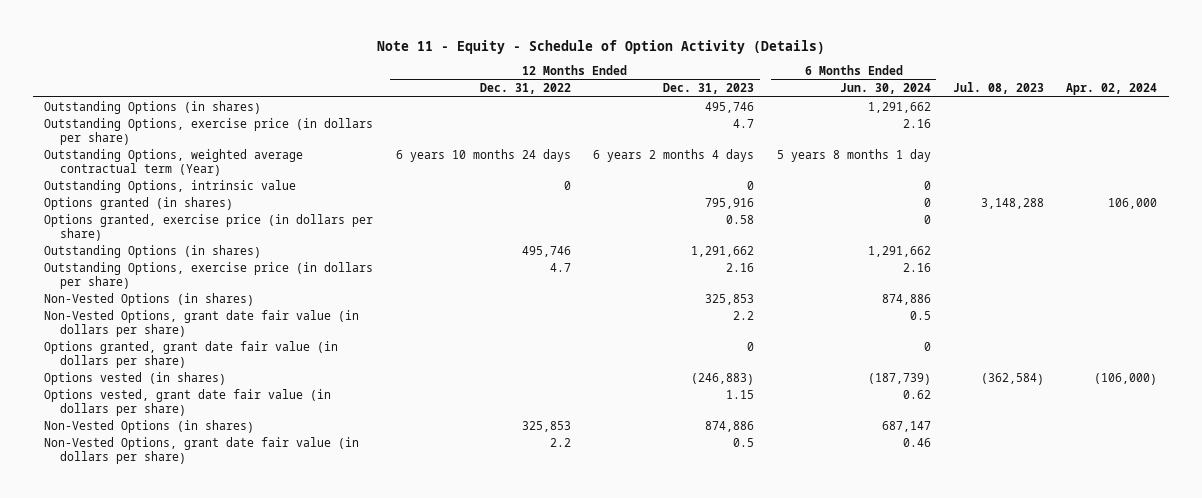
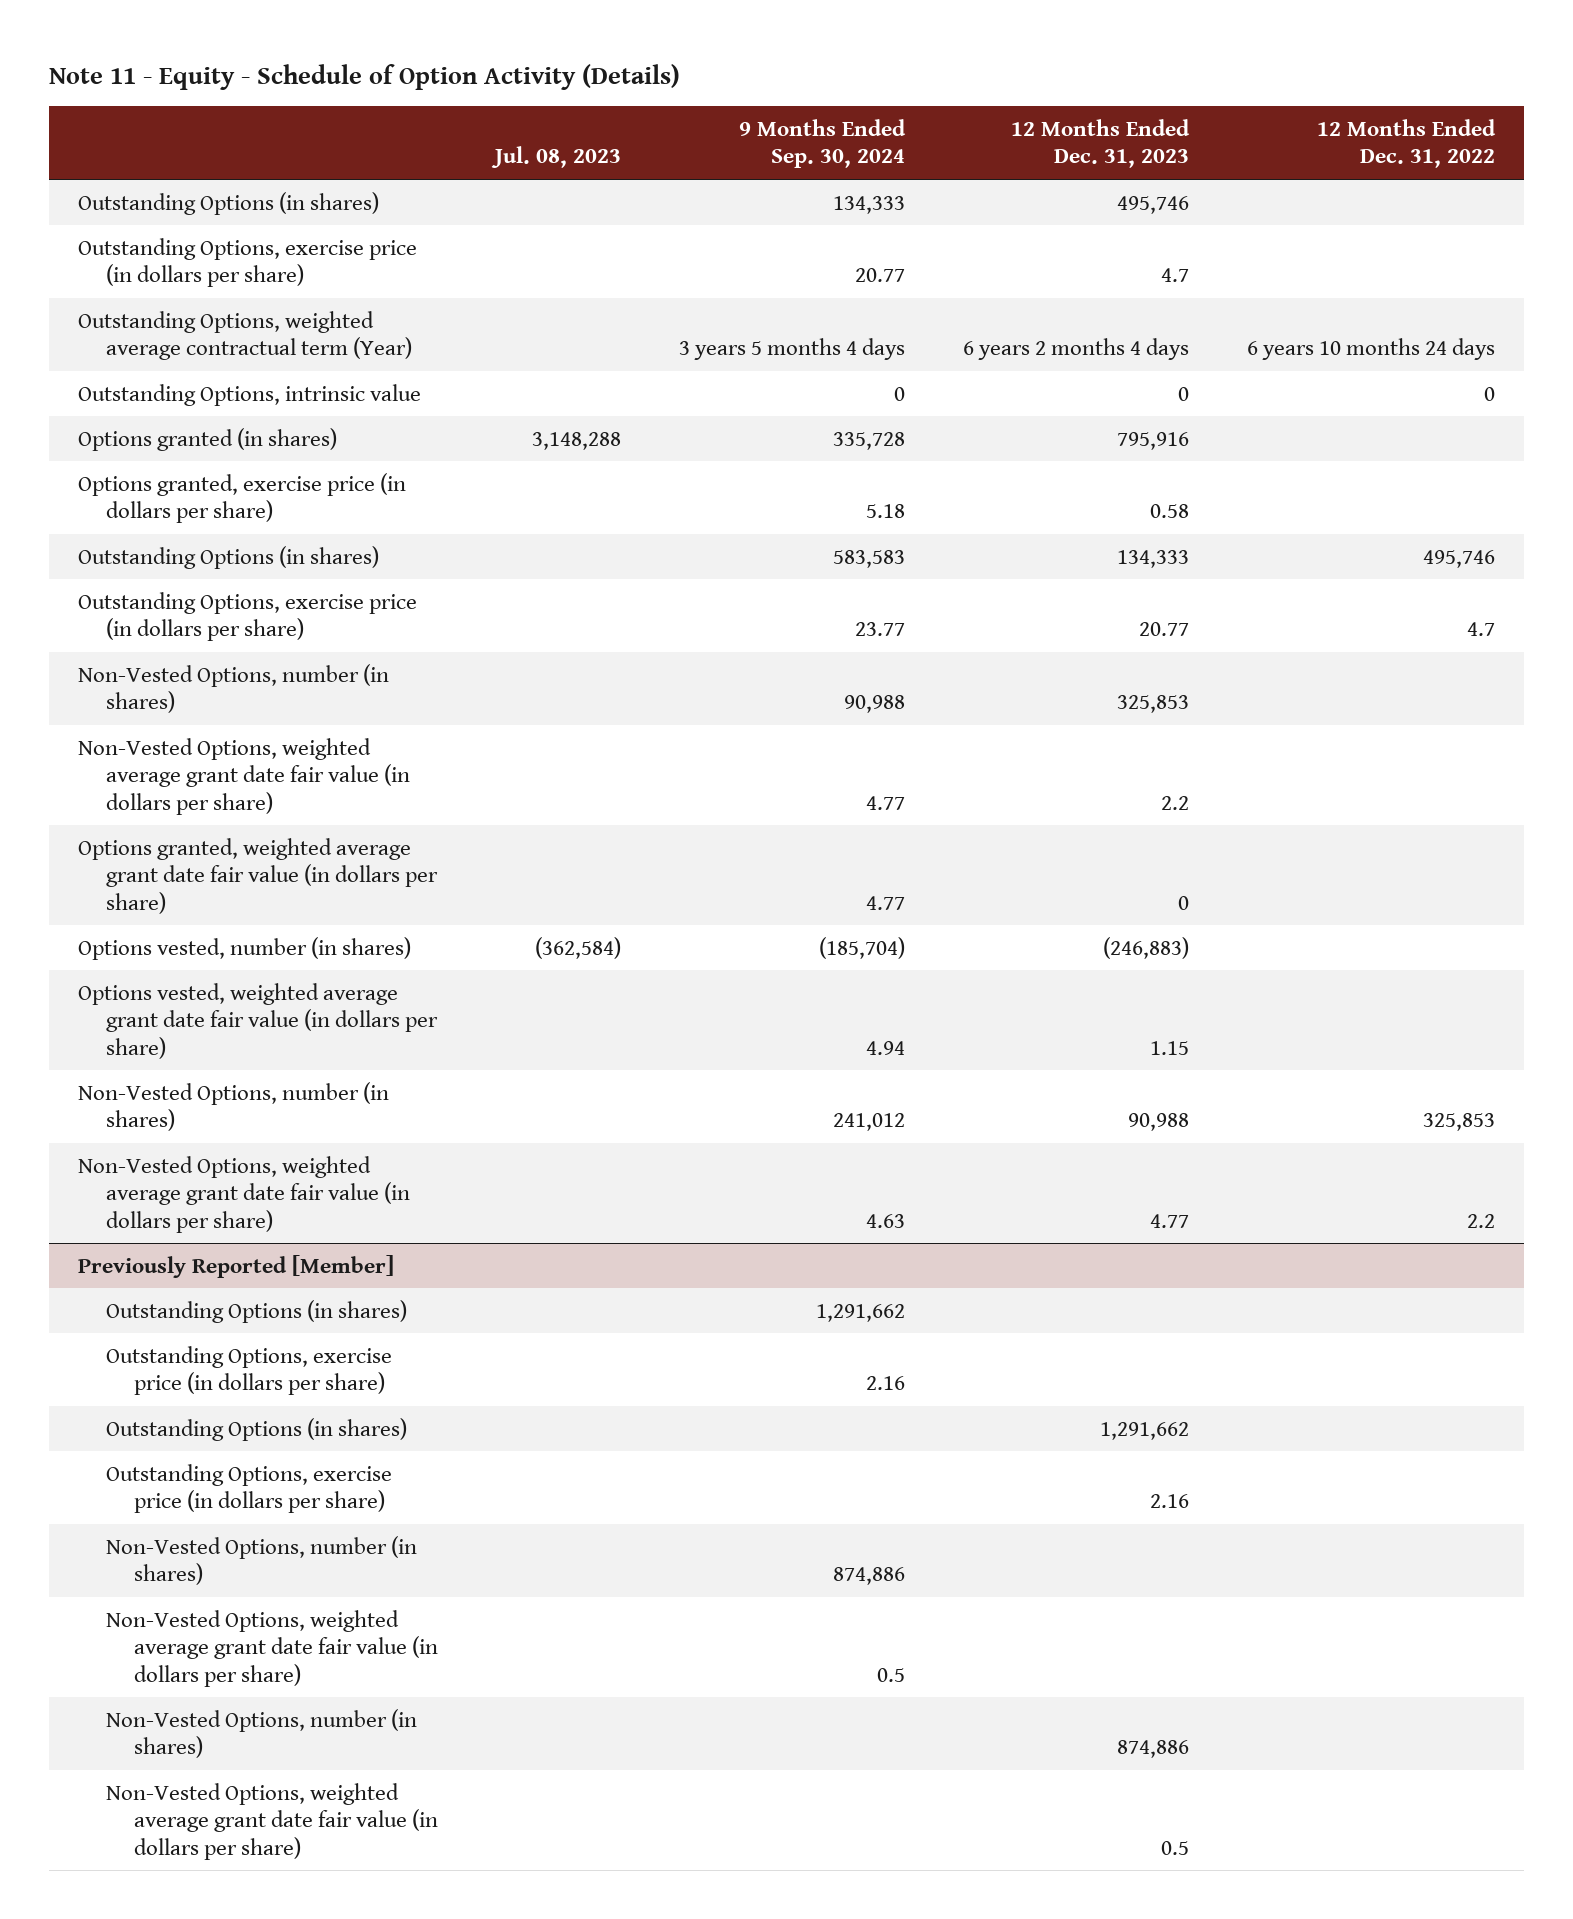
- | 12 Months Ended Dec. 31, 2022 | 12 Months Ended Dec. 31, 2023 | 6 Months Ended Jun. 30, 2024 | Jul. 08, 2023 | Apr. 02, 2024
+ | Jul. 08, 2023 | 9 Months Ended Sep. 30, 2024 | 12 Months Ended Dec. 31, 2023 | 12 Months Ended Dec. 31, 2022
- Outstanding Options (in shares) | 495,746 | 1,291,662 | 1,291,662 | |
- Outstanding Options, exercise price (in dollars per share) | 4.7 | 2.16 | 2.16 | |
- Non-Vested Options (in shares) | | 325,853 | 874,886 | |
- Non-Vested Options, grant date fair value (in dollars per share) | | 2.2 | 0.5 | |
- Options granted, grant date fair value (in dollars per share) | | 0 | 0 | |
- Options vested (in shares) | | (246,883) | (187,739) | (362,584) | (106,000)
- Options vested, grant date fair value (in dollars per share) | | 1.15 | 0.62 | |
- Non-Vested Options (in shares) | 325,853 | 874,886 | 687,147 | |
- Non-Vested Options, grant date fair value (in dollars per share) | 2.2 | 0.5 | 0.46 | |
+ Outstanding Options (in shares) | | 583,583 | 134,333 | 495,746
+ Outstanding Options, exercise price (in dollars per share) | | 23.77 | 20.77 | 4.7
+ Non-Vested Options, number (in shares) | | 90,988 | 325,853 |
+ Non-Vested Options, weighted average grant date fair value (in dollars per share) | | 4.77 | 2.2 |
+ Options granted, weighted average grant date fair value (in dollars per share) | | 4.77 | 0 |
+ Options vested, number (in shares) | (362,584) | (185,704) | (246,883) |
+ Options vested, weighted average grant date fair value (in dollars per share) | | 4.94 | 1.15 |
+ Non-Vested Options, number (in shares) | | 241,012 | 90,988 | 325,853
+ Non-Vested Options, weighted average grant date fair value (in dollars per share) | | 4.63 | 4.77 | 2.2
+ Previously Reported [Member]
+ Outstanding Options (in shares) | | 1,291,662 | |
+ Outstanding Options, exercise price (in dollars per share) | | 2.16 | |
+ Outstanding Options (in shares) | | | 1,291,662 |
+ Outstanding Options, exercise price (in dollars per share) | | | 2.16 |
+ Non-Vested Options, number (in shares) | | 874,886 | |
+ Non-Vested Options, weighted average grant date fair value (in dollars per share) | | 0.5 | |
+ Non-Vested Options, number (in shares) | | | 874,886 |
+ Non-Vested Options, weighted average grant date fair value (in dollars per share) | | | 0.5 |

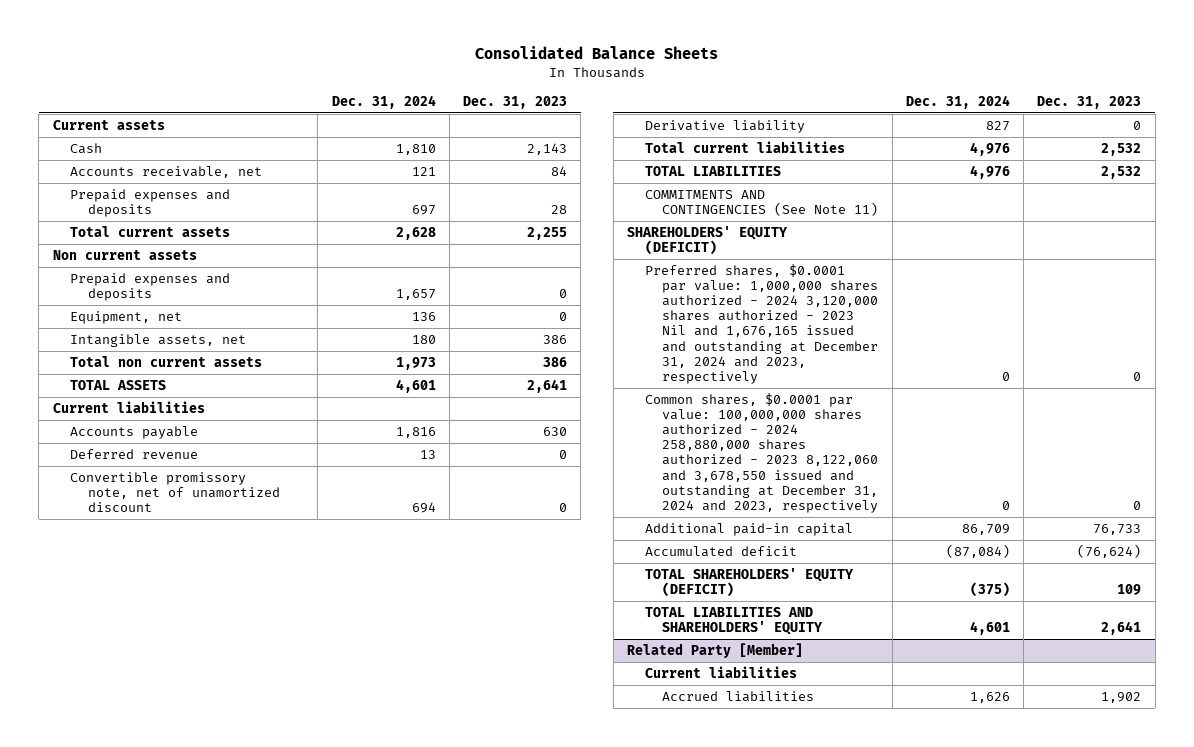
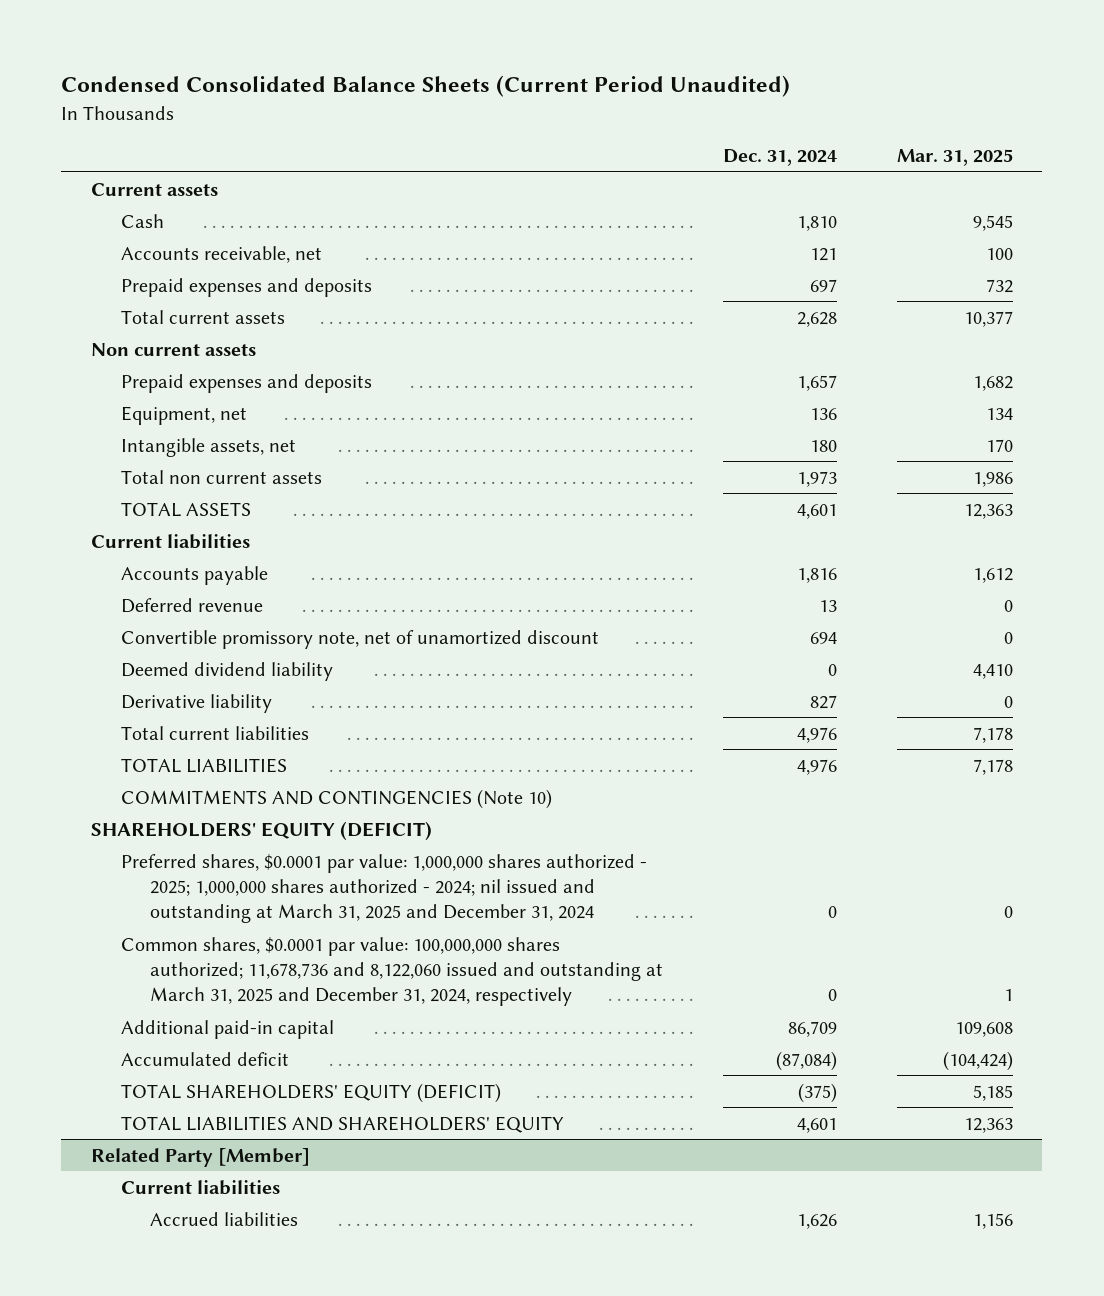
- Consolidated Balance Sheets
+ Condensed Consolidated Balance Sheets (Current Period Unaudited)
- | Dec. 31, 2024 | Dec. 31, 2023
+ | Dec. 31, 2024 | Mar. 31, 2025
+ Deemed dividend liability | 0 | 4,410
- COMMITMENTS AND CONTINGENCIES (See Note 11)
+ COMMITMENTS AND CONTINGENCIES (Note 10)
- Preferred shares, $0.0001 par value: 1,000,000 shares authorized - 2024 3,120,000 shares authorized - 2023 Nil and 1,676,165 issued and outstanding at December 31, 2024 and 2023, respectively | 0 | 0
- Common shares, $0.0001 par value: 100,000,000 shares authorized - 2024 258,880,000 shares authorized - 2023 8,122,060 and 3,678,550 issued and outstanding at December 31, 2024 and 2023, respectively | 0 | 0
+ Preferred shares, $0.0001 par value: 1,000,000 shares authorized - 2025; 1,000,000 shares authorized - 2024; nil issued and outstanding at March 31, 2025 and December 31, 2024 | 0 | 0
+ Common shares, $0.0001 par value: 100,000,000 shares authorized; 11,678,736 and 8,122,060 issued and outstanding at March 31, 2025 and December 31, 2024, respectively | 0 | 1

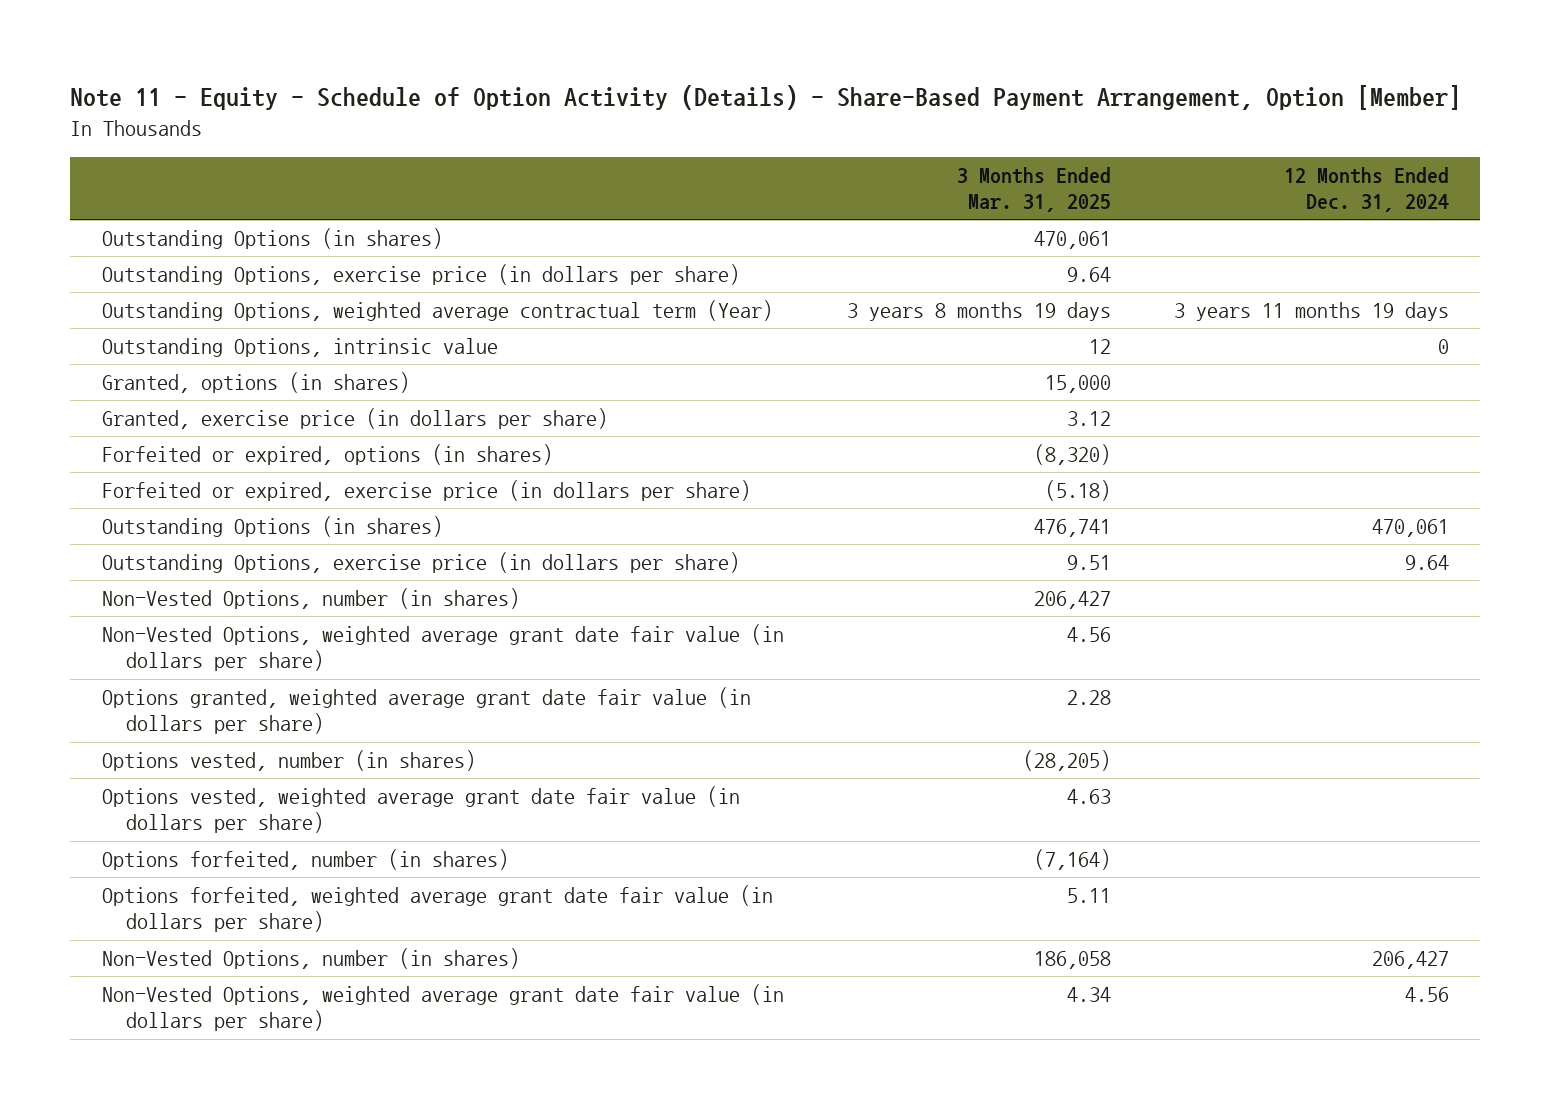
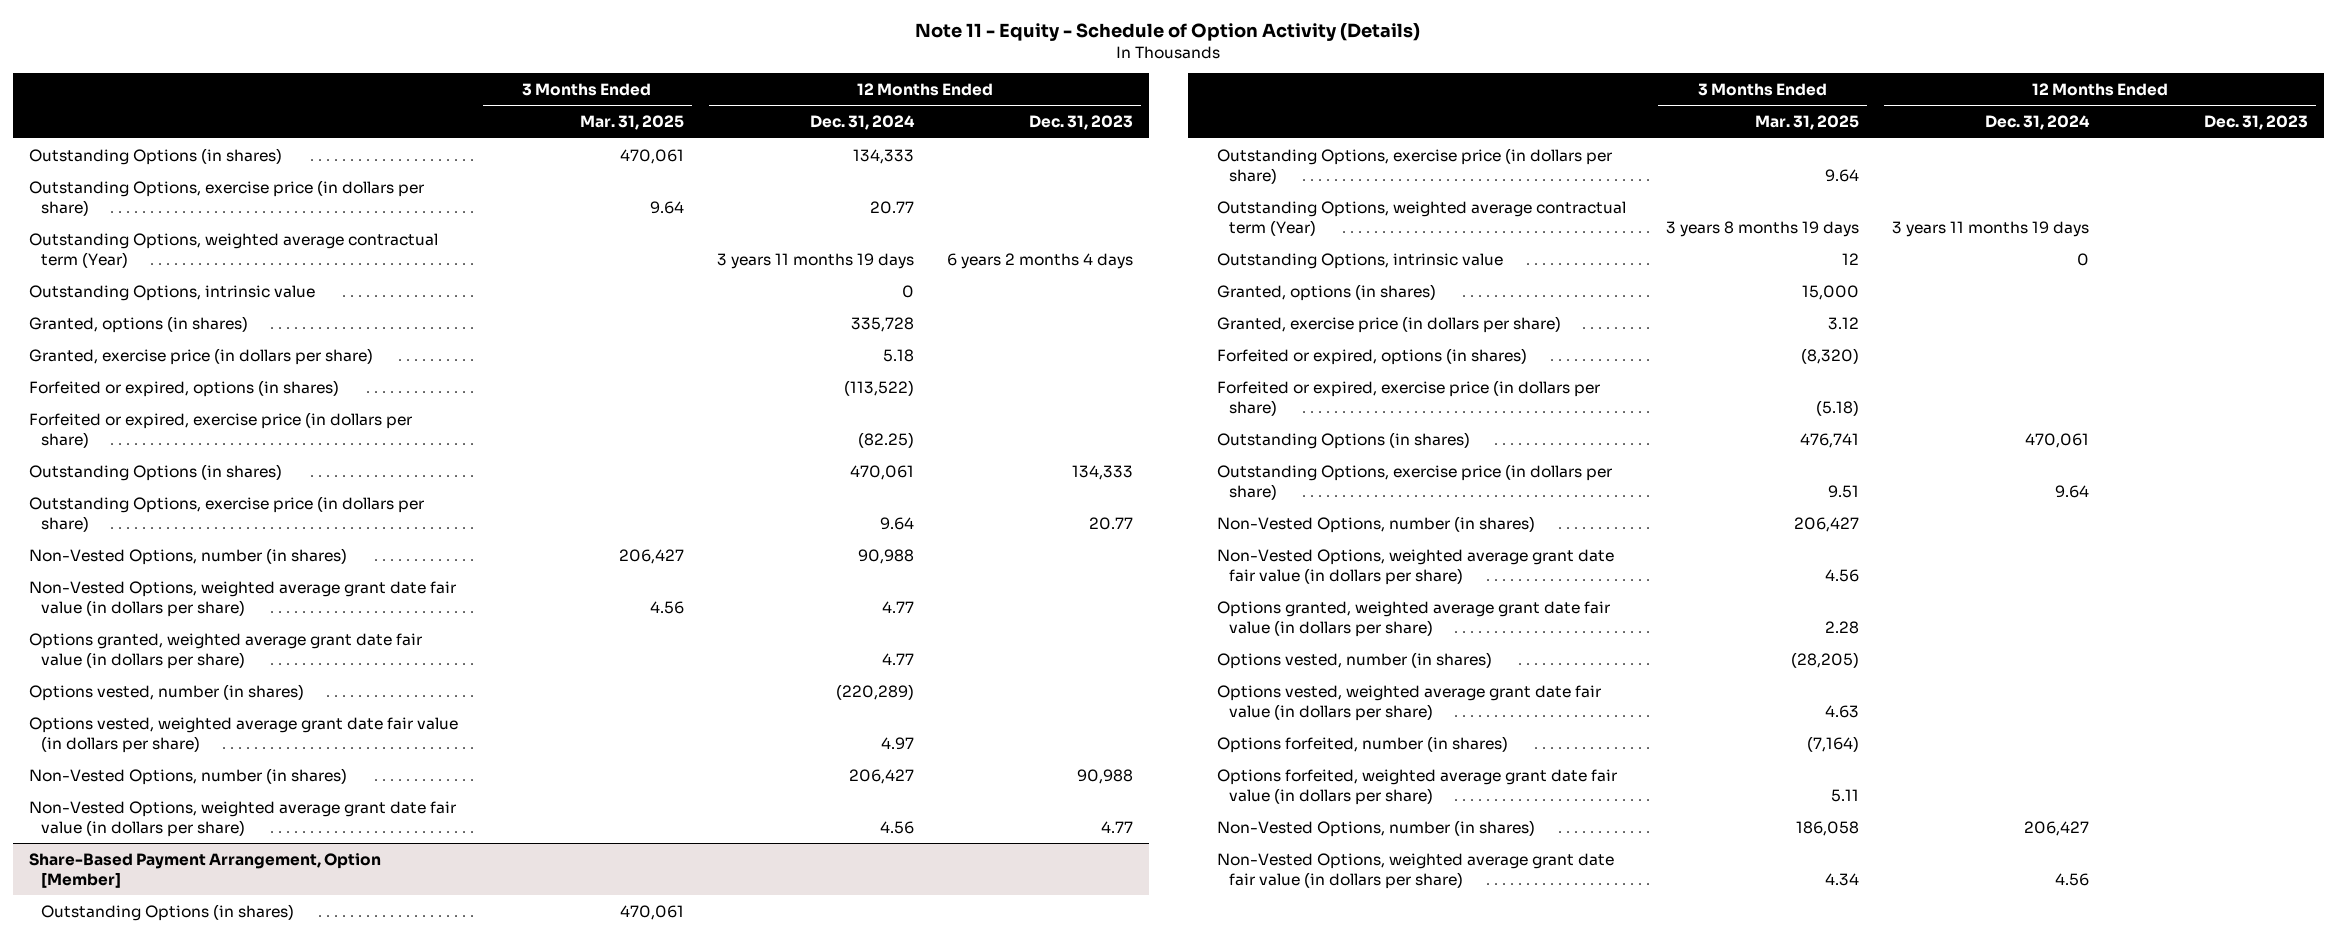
- Note 11 - Equity - Schedule of Option Activity (Details) - Share-Based Payment Arrangement, Option [Member]
+ Note 11 - Equity - Schedule of Option Activity (Details)
- | 3 Months Ended Mar. 31, 2025 | 12 Months Ended Dec. 31, 2024
+ | 3 Months Ended Mar. 31, 2025 | 12 Months Ended Dec. 31, 2024 | 12 Months Ended Dec. 31, 2023
+ Outstanding Options (in shares) | 470,061 | 134,333 |
+ Outstanding Options, exercise price (in dollars per share) | 9.64 | 20.77 |
+ Outstanding Options, weighted average contractual term (Year) | | 3 years 11 months 19 days | 6 years 2 months 4 days
+ Outstanding Options, intrinsic value | | 0 |
+ Granted, options (in shares) | | 335,728 |
+ Granted, exercise price (in dollars per share) | | 5.18 |
+ Forfeited or expired, options (in shares) | | (113,522) |
+ Forfeited or expired, exercise price (in dollars per share) | | (82.25) |
+ Outstanding Options (in shares) | | 470,061 | 134,333
+ Outstanding Options, exercise price (in dollars per share) | | 9.64 | 20.77
+ Non-Vested Options, number (in shares) | 206,427 | 90,988 |
+ Non-Vested Options, weighted average grant date fair value (in dollars per share) | 4.56 | 4.77 |
+ Options granted, weighted average grant date fair value (in dollars per share) | | 4.77 |
+ Options vested, number (in shares) | | (220,289) |
+ Options vested, weighted average grant date fair value (in dollars per share) | | 4.97 |
+ Non-Vested Options, number (in shares) | | 206,427 | 90,988
+ Non-Vested Options, weighted average grant date fair value (in dollars per share) | | 4.56 | 4.77
+ Share-Based Payment Arrangement, Option [Member]

